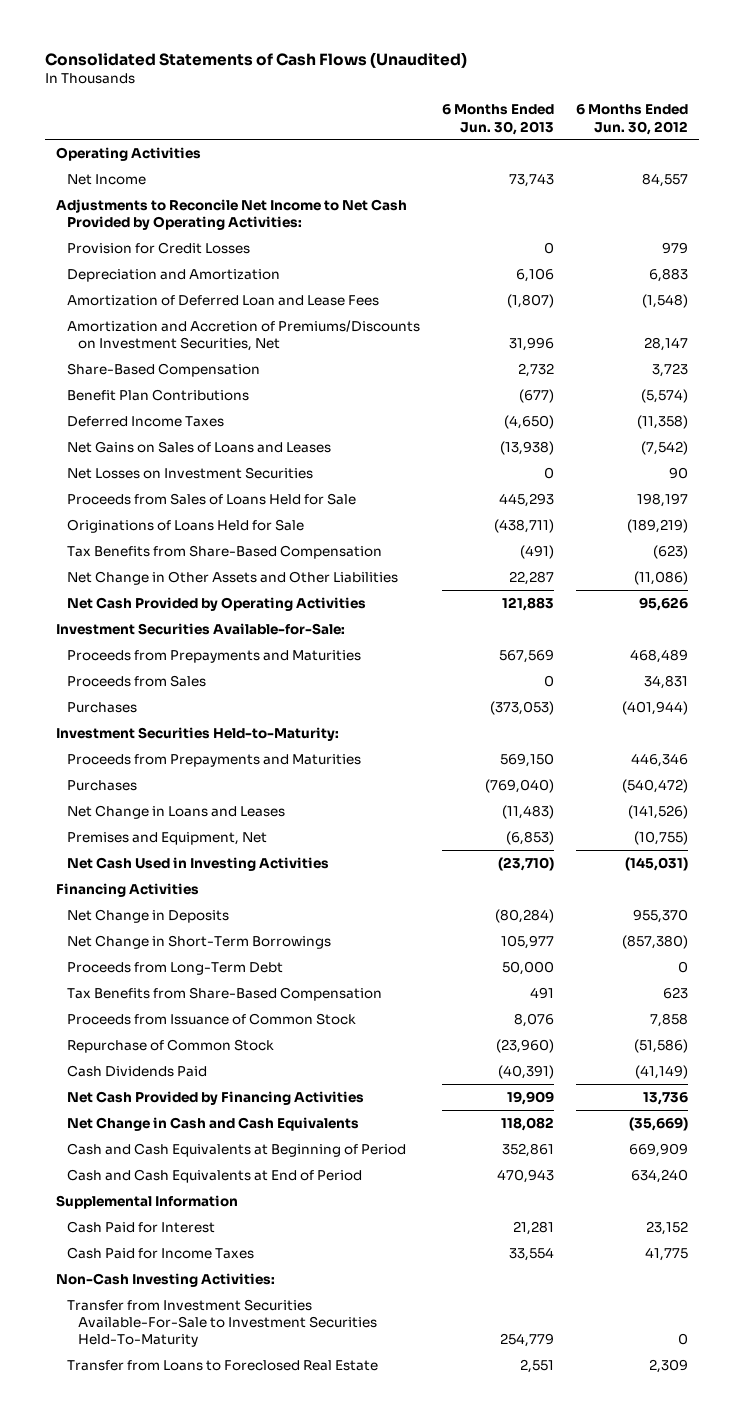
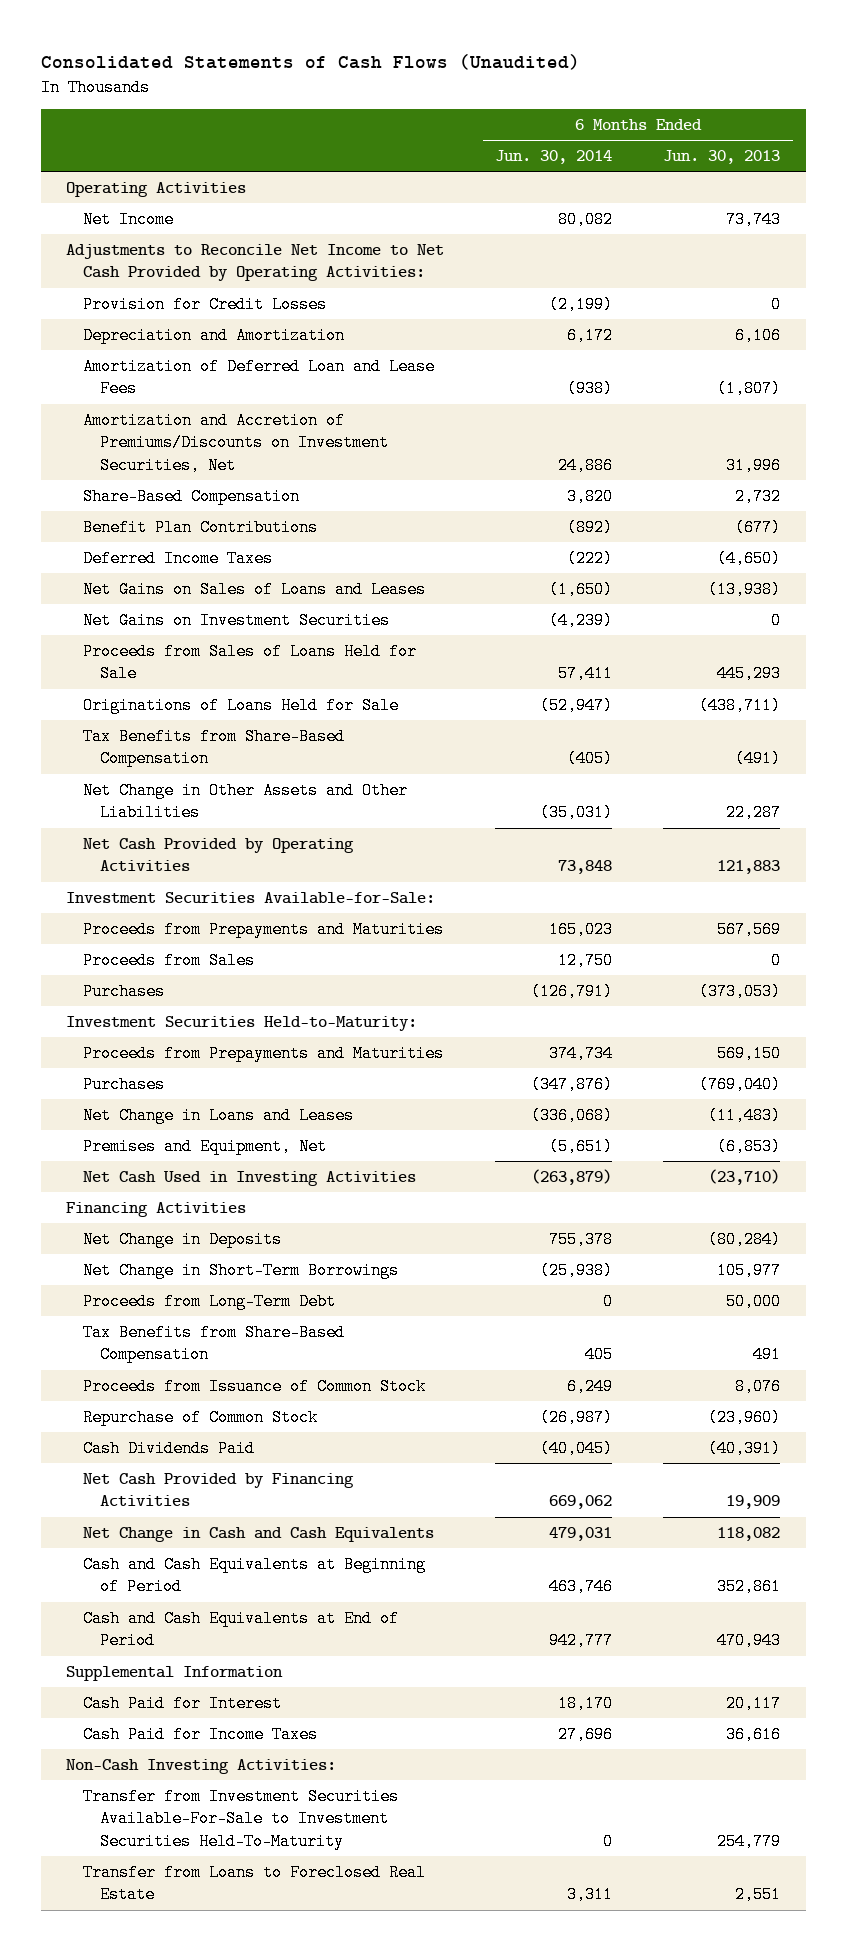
- | 6 Months Ended Jun. 30, 2013 | 6 Months Ended Jun. 30, 2012
+ | 6 Months Ended Jun. 30, 2014 | 6 Months Ended Jun. 30, 2013
- Net Losses on Investment Securities | 0 | 90
+ Net Gains on Investment Securities | (4,239) | 0
- Cash Paid for Interest | 21,281 | 23,152
- Cash Paid for Income Taxes | 33,554 | 41,775
+ Cash Paid for Interest | 18,170 | 20,117
+ Cash Paid for Income Taxes | 27,696 | 36,616

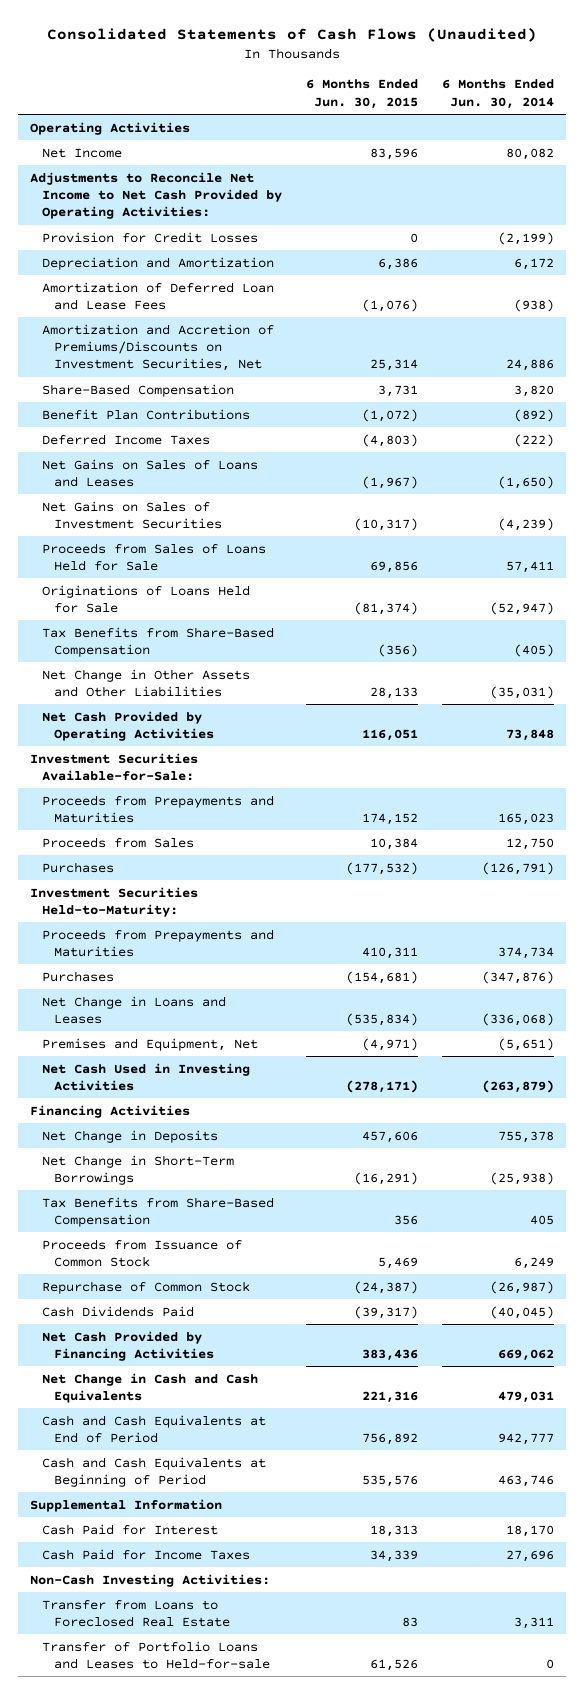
- | 6 Months Ended Jun. 30, 2014 | 6 Months Ended Jun. 30, 2013
+ | 6 Months Ended Jun. 30, 2015 | 6 Months Ended Jun. 30, 2014
- Net Gains on Investment Securities | (4,239) | 0
+ Net Gains on Sales of Investment Securities | (10,317) | (4,239)
- Proceeds from Long-Term Debt | 0 | 50,000
moved down: Cash and Cash Equivalents at Beginning of Period | 535,576 | 463,746
- Transfer from Investment Securities Available-For-Sale to Investment Securities Held-To-Maturity | 0 | 254,779
+ Transfer of Portfolio Loans and Leases to Held-for-sale | 61,526 | 0

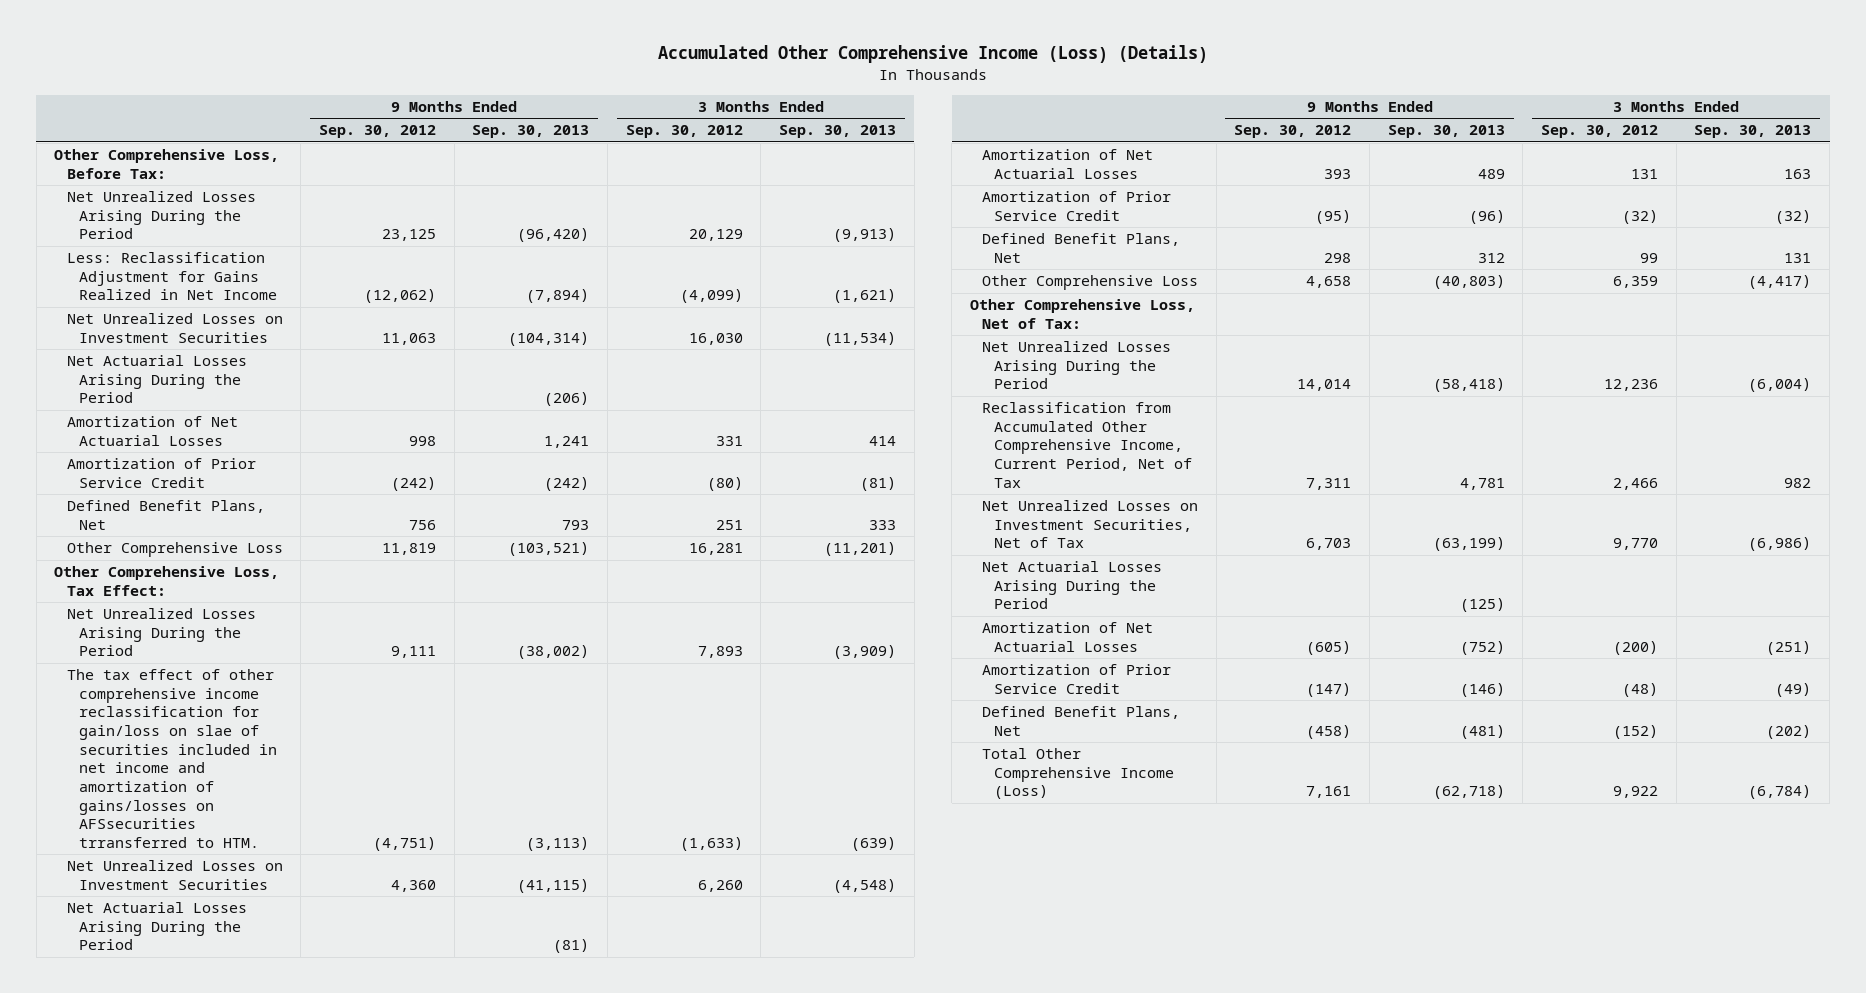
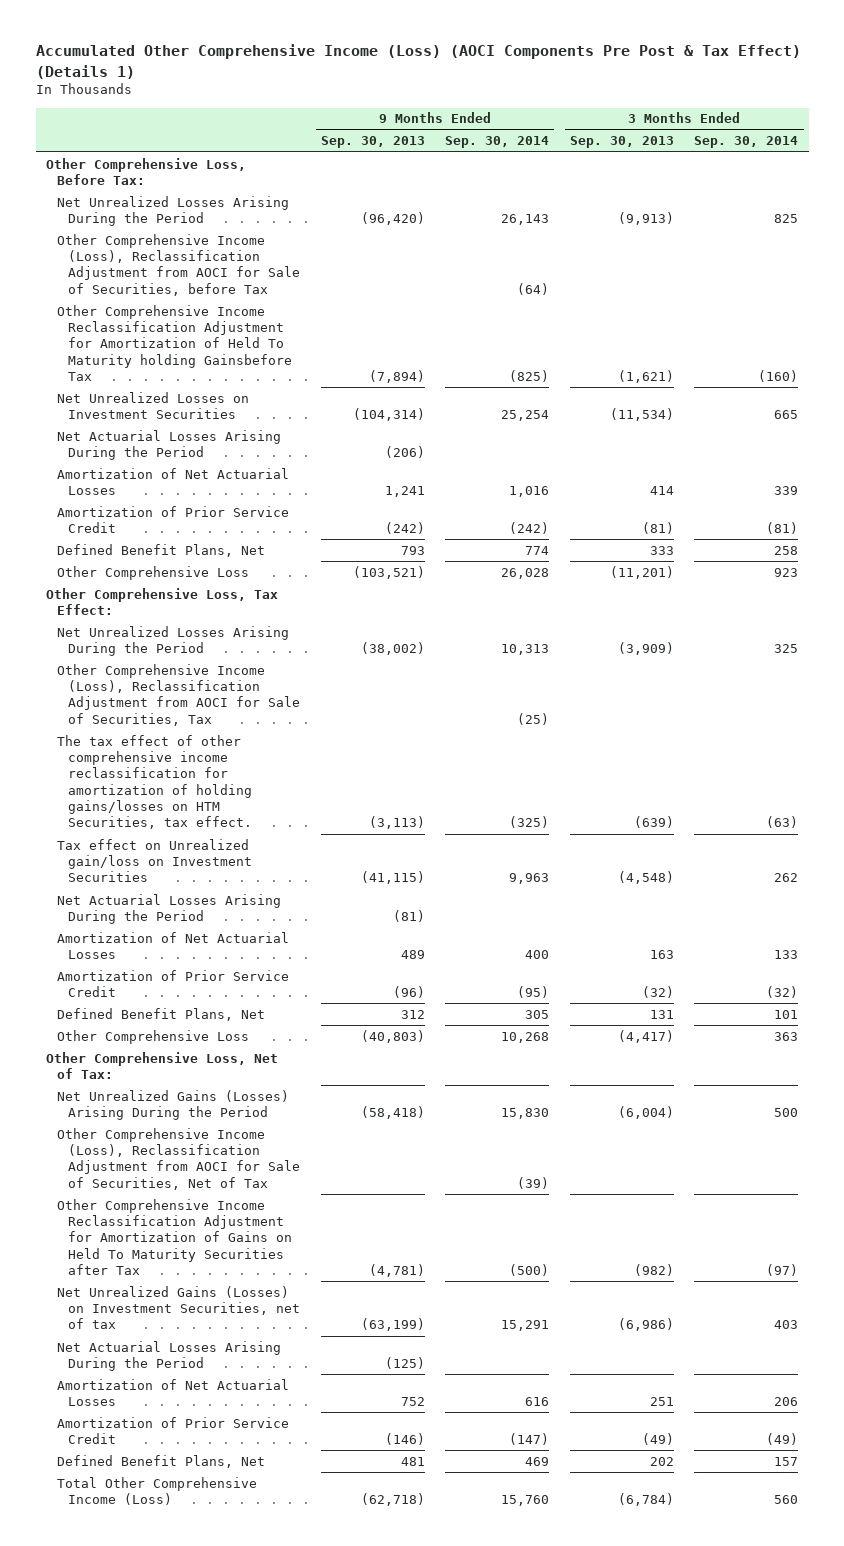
- Accumulated Other Comprehensive Income (Loss) (Details)
+ Accumulated Other Comprehensive Income (Loss) (AOCI Components Pre Post & Tax Effect) (Details 1)
- | 9 Months Ended Sep. 30, 2012 | 9 Months Ended Sep. 30, 2013 | 3 Months Ended Sep. 30, 2012 | 3 Months Ended Sep. 30, 2013
+ | 9 Months Ended Sep. 30, 2013 | 9 Months Ended Sep. 30, 2014 | 3 Months Ended Sep. 30, 2013 | 3 Months Ended Sep. 30, 2014
- Less: Reclassification Adjustment for Gains Realized in Net Income | (12,062) | (7,894) | (4,099) | (1,621)
+ Other Comprehensive Income (Loss), Reclassification Adjustment from AOCI for Sale of Securities, before Tax | | (64) | |
+ Other Comprehensive Income Reclassification Adjustment for Amortization of Held To Maturity holding Gainsbefore Tax | (7,894) | (825) | (1,621) | (160)
- The tax effect of other comprehensive income reclassification for gain/loss on slae of securities included in net income and amortization of gains/losses on AFSsecurities trransferred to HTM. | (4,751) | (3,113) | (1,633) | (639)
- Net Unrealized Losses on Investment Securities | 4,360 | (41,115) | 6,260 | (4,548)
+ Other Comprehensive Income (Loss), Reclassification Adjustment from AOCI for Sale of Securities, Tax | | (25) | |
+ The tax effect of other comprehensive income reclassification for amortization of holding gains/losses on HTM Securities, tax effect. | (3,113) | (325) | (639) | (63)
+ Tax effect on Unrealized gain/loss on Investment Securities | (41,115) | 9,963 | (4,548) | 262
- Net Unrealized Losses Arising During the Period | 14,014 | (58,418) | 12,236 | (6,004)
- Reclassification from Accumulated Other Comprehensive Income, Current Period, Net of Tax | 7,311 | 4,781 | 2,466 | 982
- Net Unrealized Losses on Investment Securities, Net of Tax | 6,703 | (63,199) | 9,770 | (6,986)
+ Net Unrealized Gains (Losses) Arising During the Period | (58,418) | 15,830 | (6,004) | 500
+ Other Comprehensive Income (Loss), Reclassification Adjustment from AOCI for Sale of Securities, Net of Tax | | (39) | |
+ Other Comprehensive Income Reclassification Adjustment for Amortization of Gains on Held To Maturity Securities after Tax | (4,781) | (500) | (982) | (97)
+ Net Unrealized Gains (Losses) on Investment Securities, net of tax | (63,199) | 15,291 | (6,986) | 403
- Amortization of Net Actuarial Losses | (605) | (752) | (200) | (251)
+ Amortization of Net Actuarial Losses | 752 | 616 | 251 | 206
- Defined Benefit Plans, Net | (458) | (481) | (152) | (202)
+ Defined Benefit Plans, Net | 481 | 469 | 202 | 157

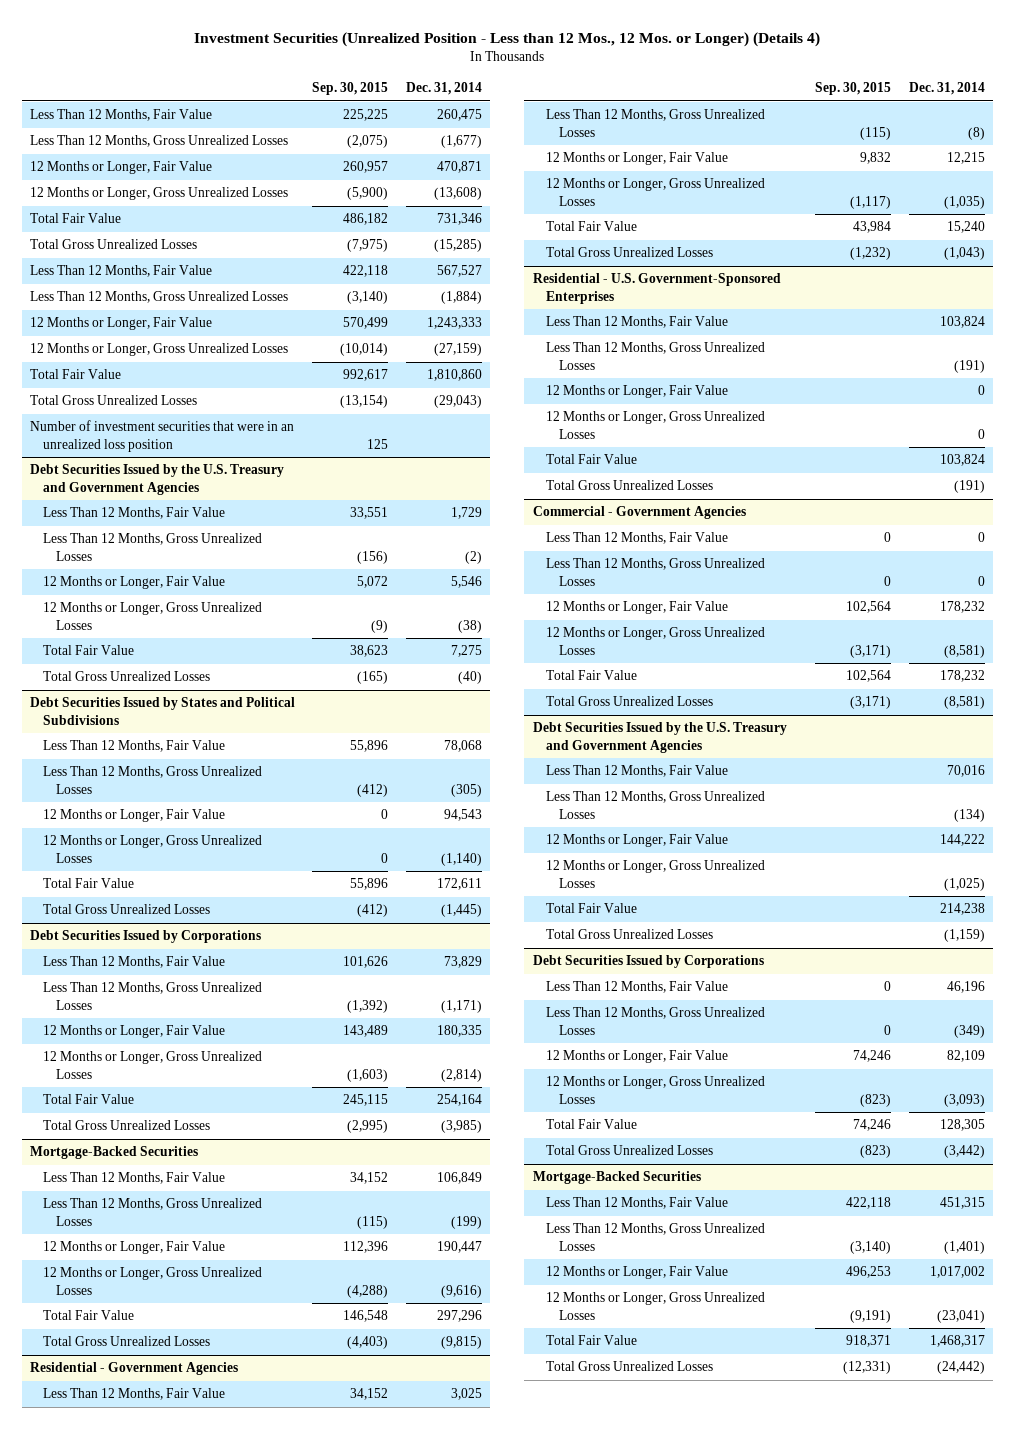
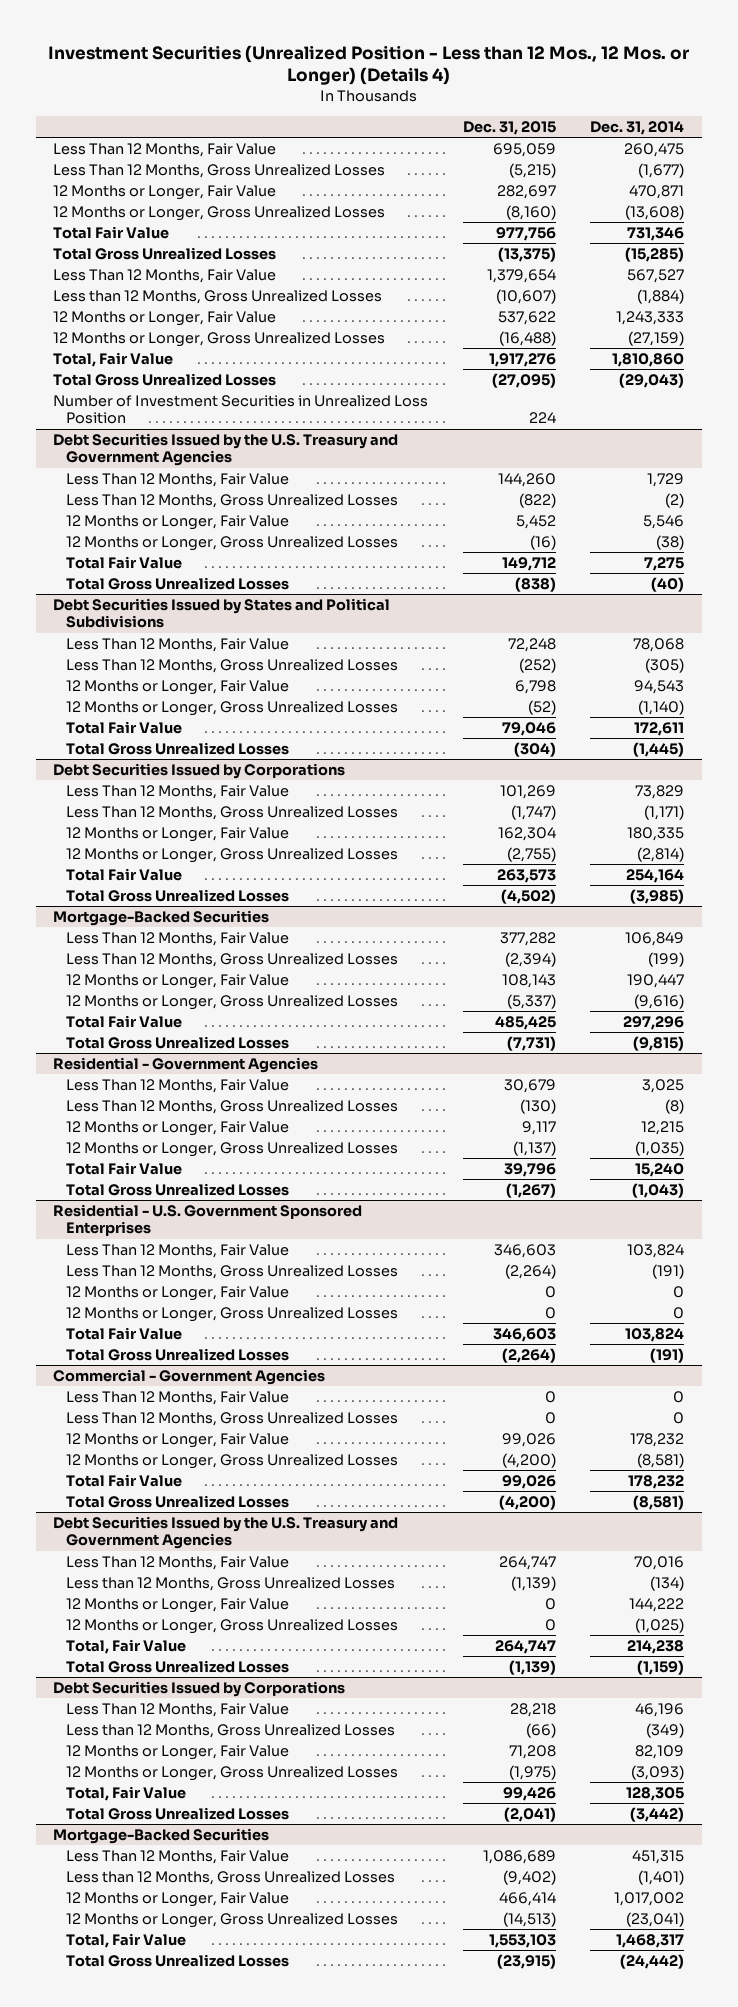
- | Sep. 30, 2015 | Dec. 31, 2014
+ | Dec. 31, 2015 | Dec. 31, 2014
- Less Than 12 Months, Gross Unrealized Losses | (3,140) | (1,884)
+ Less than 12 Months, Gross Unrealized Losses | (10,607) | (1,884)
- Total Fair Value | 992,617 | 1,810,860
+ Total, Fair Value | 1,917,276 | 1,810,860
- Number of investment securities that were in an unrealized loss position | 125 |
+ Number of Investment Securities in Unrealized Loss Position | 224 |
- Residential - U.S. Government-Sponsored Enterprises
+ Residential - U.S. Government Sponsored Enterprises
@ Debt Securities Issued by the U.S. Treasury and Government Agencies
- Less Than 12 Months, Gross Unrealized Losses | | (134)
+ Less than 12 Months, Gross Unrealized Losses | (1,139) | (134)
- Total Fair Value | | 214,238
+ Total, Fair Value | 264,747 | 214,238
@ Debt Securities Issued by Corporations
- Less Than 12 Months, Gross Unrealized Losses | 0 | (349)
+ Less than 12 Months, Gross Unrealized Losses | (66) | (349)
- Total Fair Value | 74,246 | 128,305
+ Total, Fair Value | 99,426 | 128,305
@ Mortgage-Backed Securities
- Less Than 12 Months, Gross Unrealized Losses | (3,140) | (1,401)
+ Less than 12 Months, Gross Unrealized Losses | (9,402) | (1,401)
- Total Fair Value | 918,371 | 1,468,317
+ Total, Fair Value | 1,553,103 | 1,468,317

